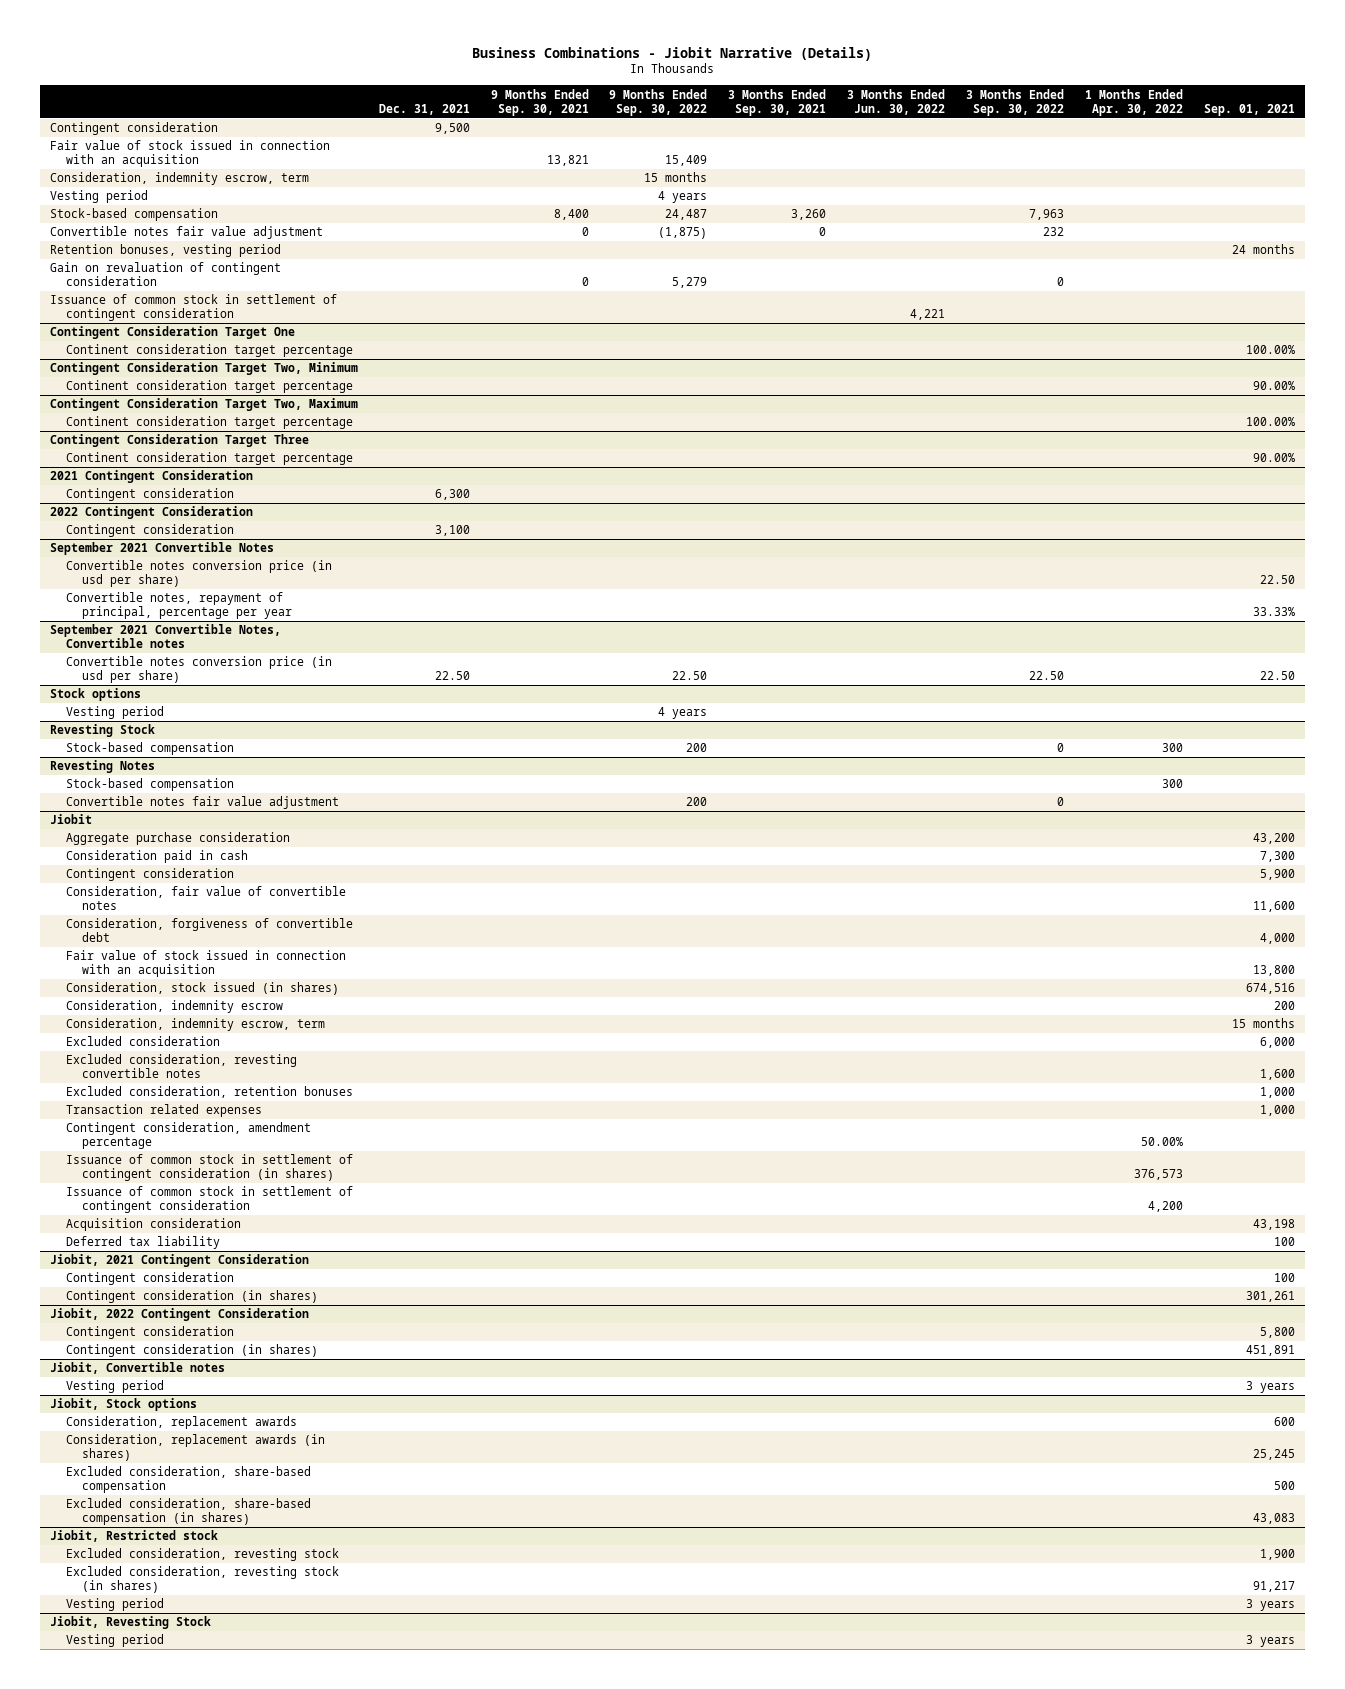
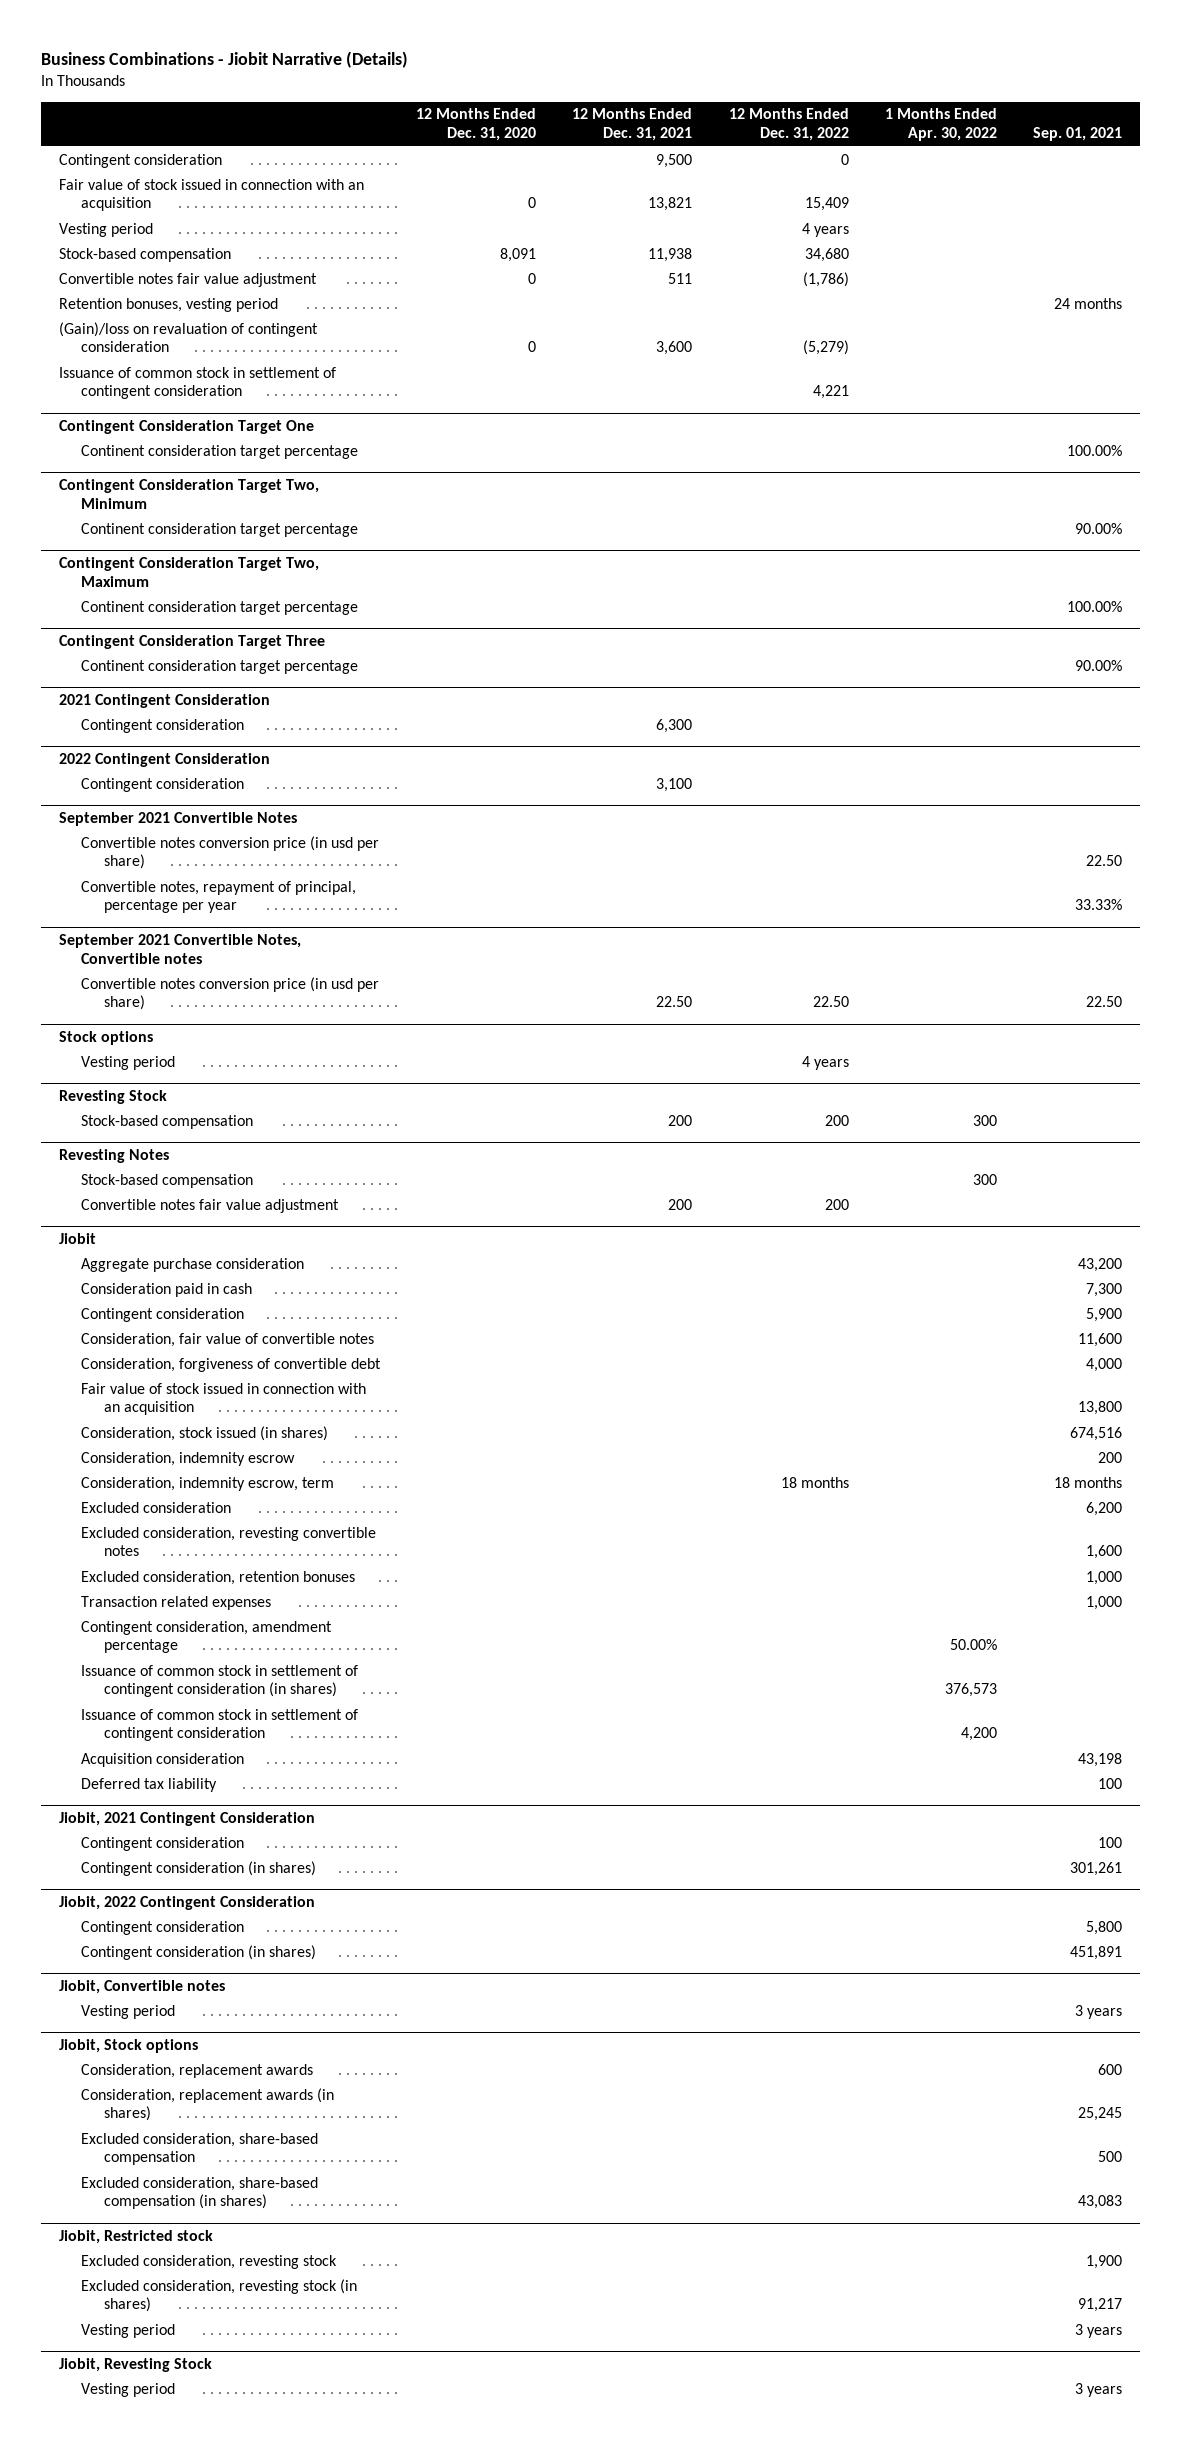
- | Dec. 31, 2021 | 9 Months Ended Sep. 30, 2021 | 9 Months Ended Sep. 30, 2022 | 3 Months Ended Sep. 30, 2021 | 3 Months Ended Jun. 30, 2022 | 3 Months Ended Sep. 30, 2022 | 1 Months Ended Apr. 30, 2022 | Sep. 01, 2021
+ | 12 Months Ended Dec. 31, 2020 | 12 Months Ended Dec. 31, 2021 | 12 Months Ended Dec. 31, 2022 | 1 Months Ended Apr. 30, 2022 | Sep. 01, 2021
- Consideration, indemnity escrow, term | | | 15 months | | | | |
- Gain on revaluation of contingent consideration | | 0 | 5,279 | | | 0 | |
+ (Gain)/loss on revaluation of contingent consideration | 0 | 3,600 | (5,279) | |
@ Jiobit
- Consideration, indemnity escrow, term | | | | | | | | 15 months
- Excluded consideration | | | | | | | | 6,000
+ Consideration, indemnity escrow, term | | | 18 months | | 18 months
+ Excluded consideration | | | | | 6,200

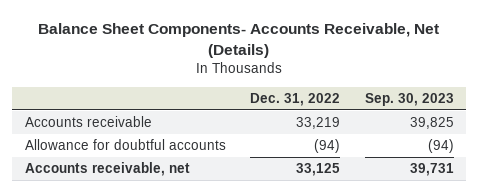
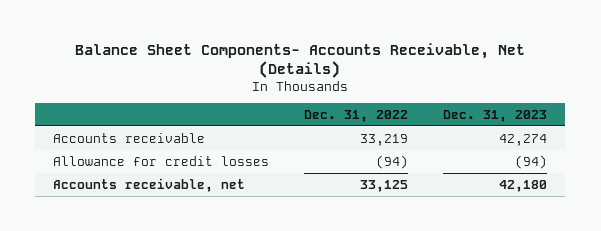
- | Dec. 31, 2022 | Sep. 30, 2023
+ | Dec. 31, 2022 | Dec. 31, 2023
- Allowance for doubtful accounts | (94) | (94)
+ Allowance for credit losses | (94) | (94)

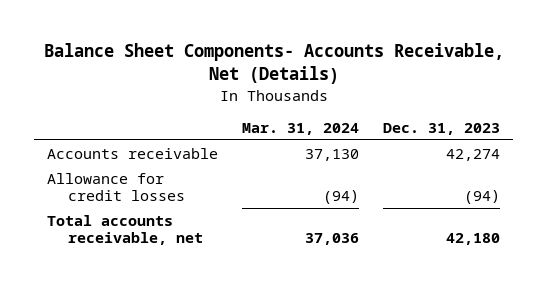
- | Dec. 31, 2022 | Dec. 31, 2023
+ | Mar. 31, 2024 | Dec. 31, 2023
- Accounts receivable, net | 33,125 | 42,180
+ Total accounts receivable, net | 37,036 | 42,180

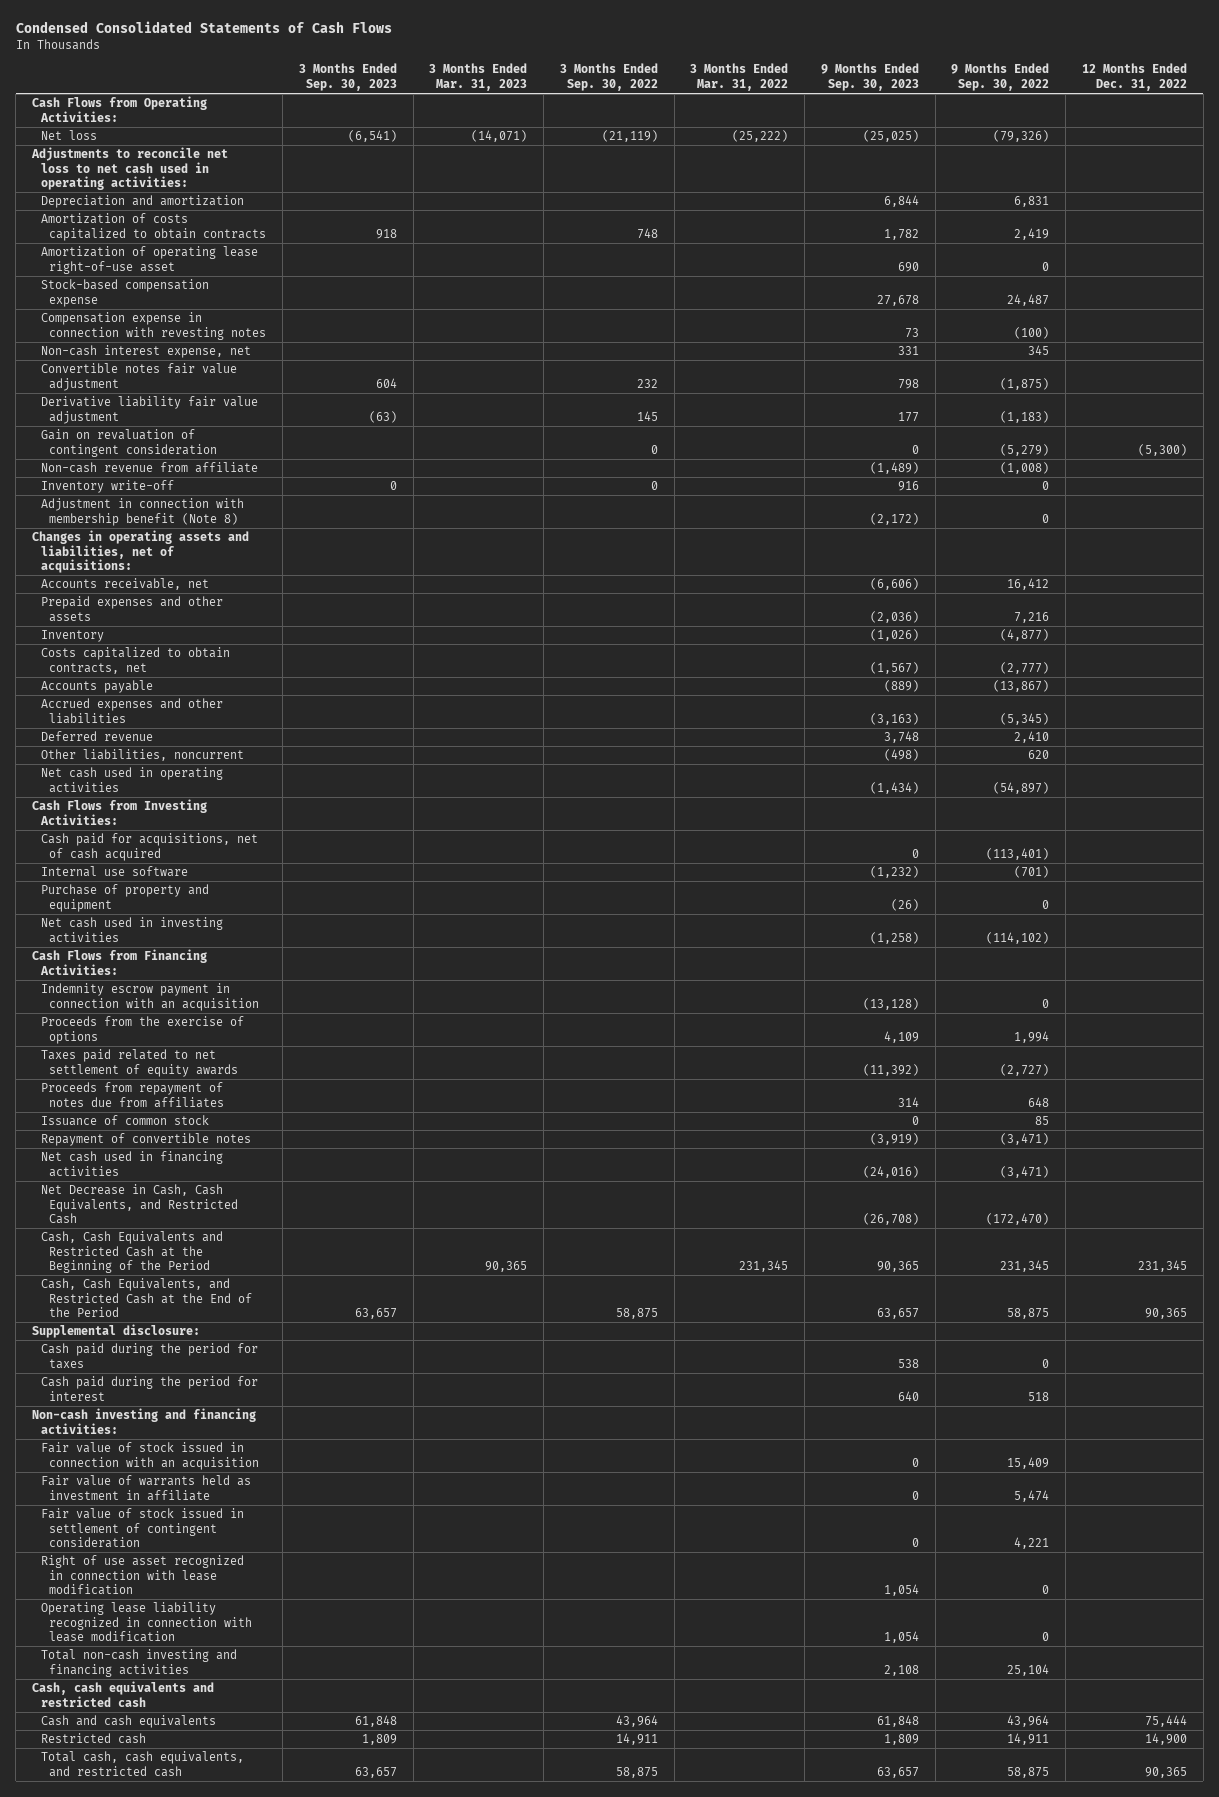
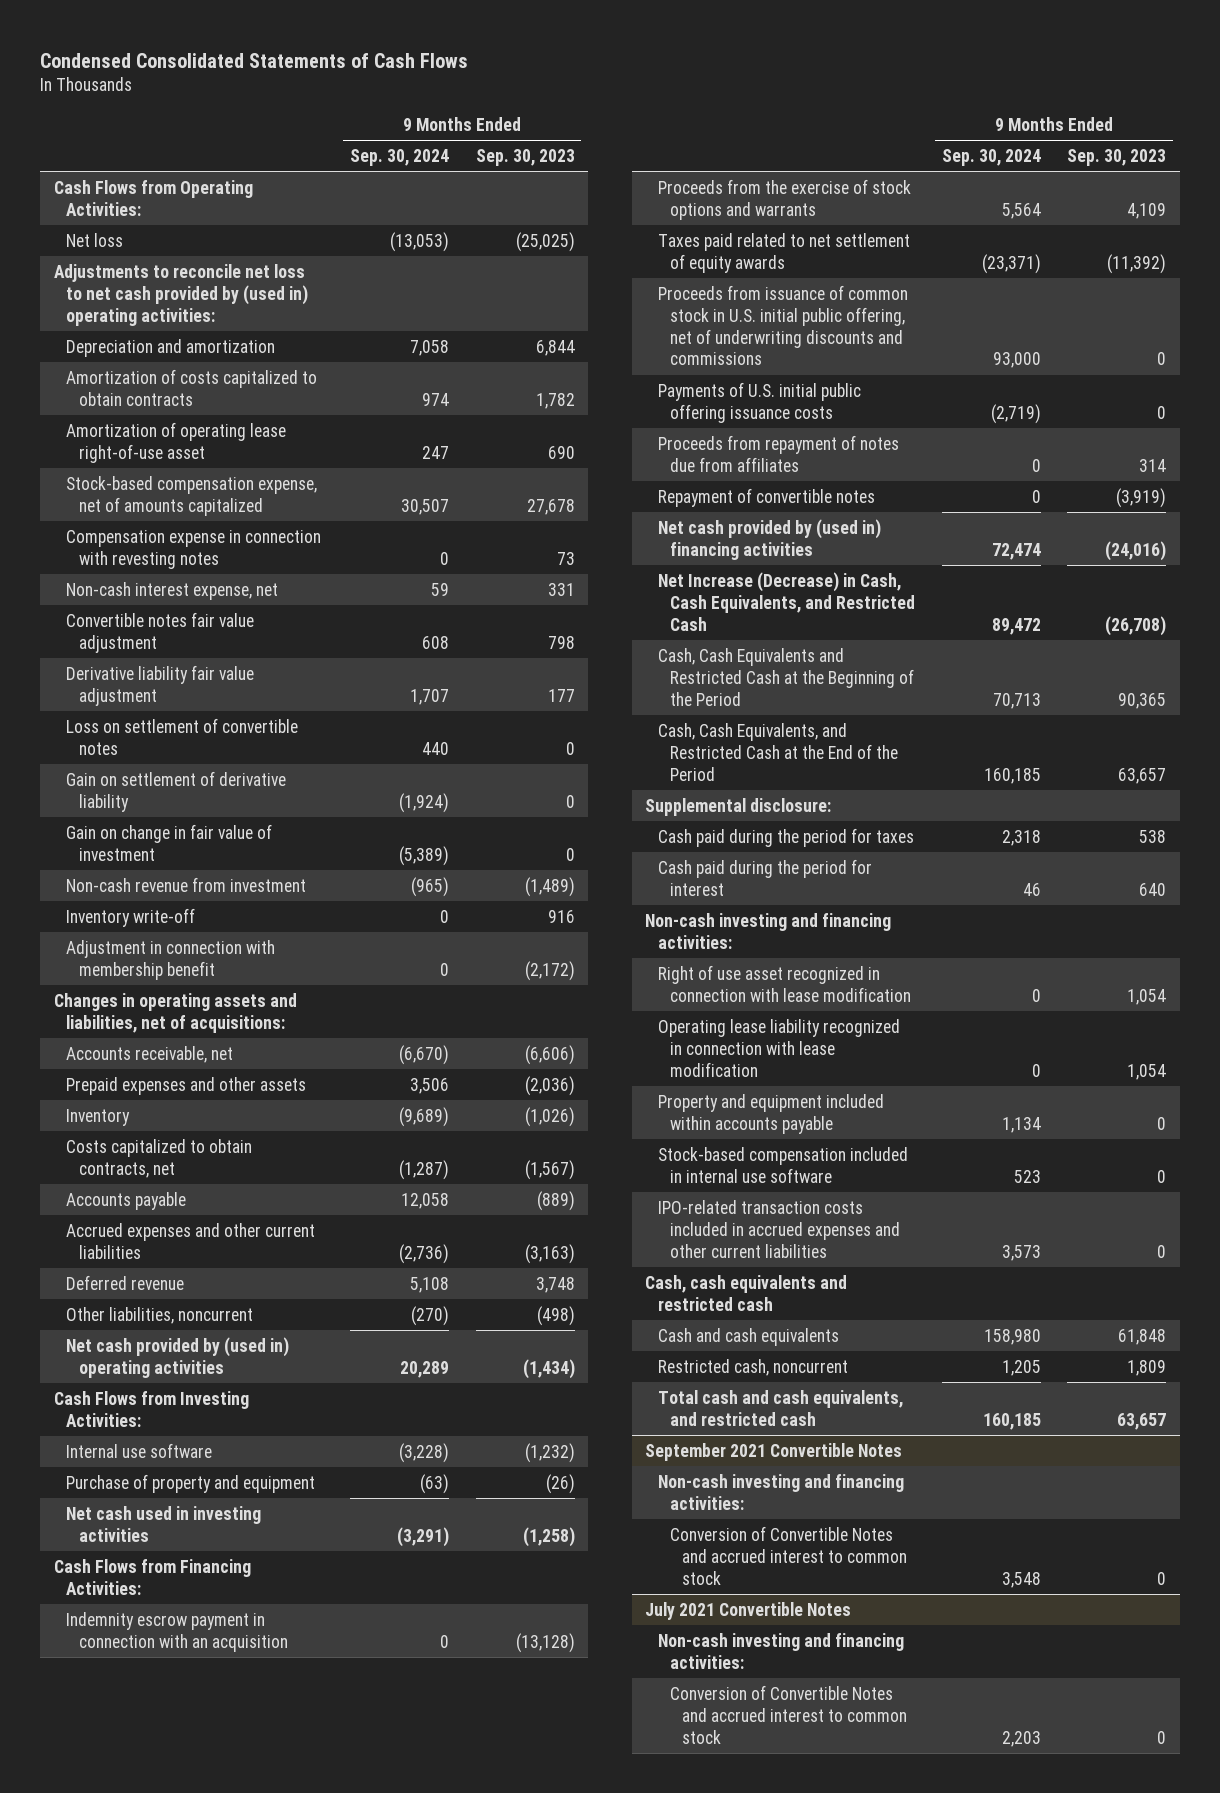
- | 3 Months Ended Sep. 30, 2023 | 3 Months Ended Mar. 31, 2023 | 3 Months Ended Sep. 30, 2022 | 3 Months Ended Mar. 31, 2022 | 9 Months Ended Sep. 30, 2023 | 9 Months Ended Sep. 30, 2022 | 12 Months Ended Dec. 31, 2022
+ | 9 Months Ended Sep. 30, 2024 | 9 Months Ended Sep. 30, 2023
- Adjustments to reconcile net loss to net cash used in operating activities:
+ Adjustments to reconcile net loss to net cash provided by (used in) operating activities:
- Stock-based compensation expense | | | | | 27,678 | 24,487 |
+ Stock-based compensation expense, net of amounts capitalized | 30,507 | 27,678
- Gain on revaluation of contingent consideration | | | 0 | | 0 | (5,279) | (5,300)
- Non-cash revenue from affiliate | | | | | (1,489) | (1,008) |
+ Loss on settlement of convertible notes | 440 | 0
+ Gain on settlement of derivative liability | (1,924) | 0
+ Gain on change in fair value of investment | (5,389) | 0
+ Non-cash revenue from investment | (965) | (1,489)
- Adjustment in connection with membership benefit (Note 8) | | | | | (2,172) | 0 |
+ Adjustment in connection with membership benefit | 0 | (2,172)
- Accrued expenses and other liabilities | | | | | (3,163) | (5,345) |
+ Accrued expenses and other current liabilities | (2,736) | (3,163)
- Net cash used in operating activities | | | | | (1,434) | (54,897) |
+ Net cash provided by (used in) operating activities | 20,289 | (1,434)
- Cash paid for acquisitions, net of cash acquired | | | | | 0 | (113,401) |
- Proceeds from the exercise of options | | | | | 4,109 | 1,994 |
+ Proceeds from the exercise of stock options and warrants | 5,564 | 4,109
+ Proceeds from issuance of common stock in U.S. initial public offering, net of underwriting discounts and commissions | 93,000 | 0
+ Payments of U.S. initial public offering issuance costs | (2,719) | 0
- Issuance of common stock | | | | | 0 | 85 |
- Net cash used in financing activities | | | | | (24,016) | (3,471) |
- Net Decrease in Cash, Cash Equivalents, and Restricted Cash | | | | | (26,708) | (172,470) |
+ Net cash provided by (used in) financing activities | 72,474 | (24,016)
+ Net Increase (Decrease) in Cash, Cash Equivalents, and Restricted Cash | 89,472 | (26,708)
- Fair value of stock issued in connection with an acquisition | | | | | 0 | 15,409 |
- Fair value of warrants held as investment in affiliate | | | | | 0 | 5,474 |
- Fair value of stock issued in settlement of contingent consideration | | | | | 0 | 4,221 |
- Total non-cash investing and financing activities | | | | | 2,108 | 25,104 |
+ Property and equipment included within accounts payable | 1,134 | 0
+ Stock-based compensation included in internal use software | 523 | 0
+ IPO-related transaction costs included in accrued expenses and other current liabilities | 3,573 | 0
- Restricted cash | 1,809 | | 14,911 | | 1,809 | 14,911 | 14,900
- Total cash, cash equivalents, and restricted cash | 63,657 | | 58,875 | | 63,657 | 58,875 | 90,365
+ Restricted cash, noncurrent | 1,205 | 1,809
+ Total cash and cash equivalents, and restricted cash | 160,185 | 63,657
+ September 2021 Convertible Notes
+ Non-cash investing and financing activities:
+ Conversion of Convertible Notes and accrued interest to common stock | 3,548 | 0
+ July 2021 Convertible Notes
+ Non-cash investing and financing activities:
+ Conversion of Convertible Notes and accrued interest to common stock | 2,203 | 0

